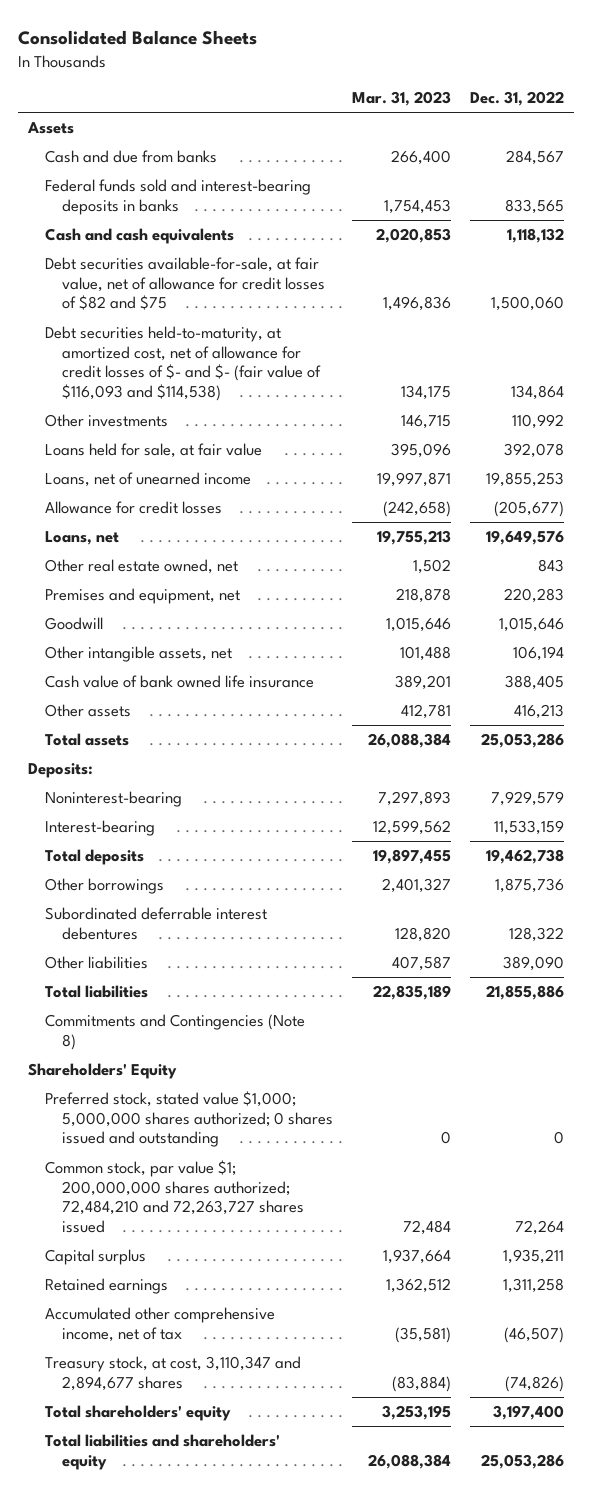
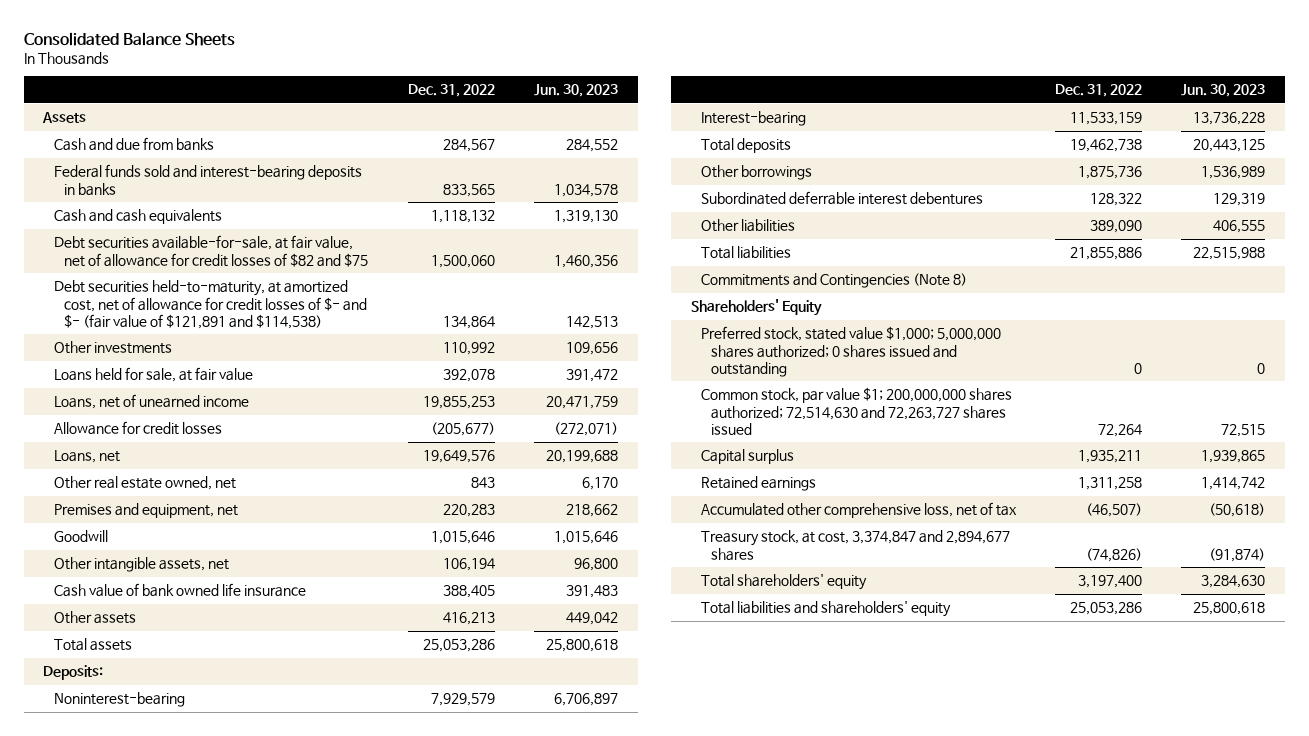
- | Mar. 31, 2023 | Dec. 31, 2022
+ | Dec. 31, 2022 | Jun. 30, 2023
- Debt securities held-to-maturity, at amortized cost, net of allowance for credit losses of $- and $- (fair value of $116,093 and $114,538) | 134,175 | 134,864
+ Debt securities held-to-maturity, at amortized cost, net of allowance for credit losses of $- and $- (fair value of $121,891 and $114,538) | 134,864 | 142,513
- Common stock, par value $1; 200,000,000 shares authorized; 72,484,210 and 72,263,727 shares issued | 72,484 | 72,264
+ Common stock, par value $1; 200,000,000 shares authorized; 72,514,630 and 72,263,727 shares issued | 72,264 | 72,515
- Accumulated other comprehensive income, net of tax | (35,581) | (46,507)
- Treasury stock, at cost, 3,110,347 and 2,894,677 shares | (83,884) | (74,826)
+ Accumulated other comprehensive loss, net of tax | (46,507) | (50,618)
+ Treasury stock, at cost, 3,374,847 and 2,894,677 shares | (74,826) | (91,874)

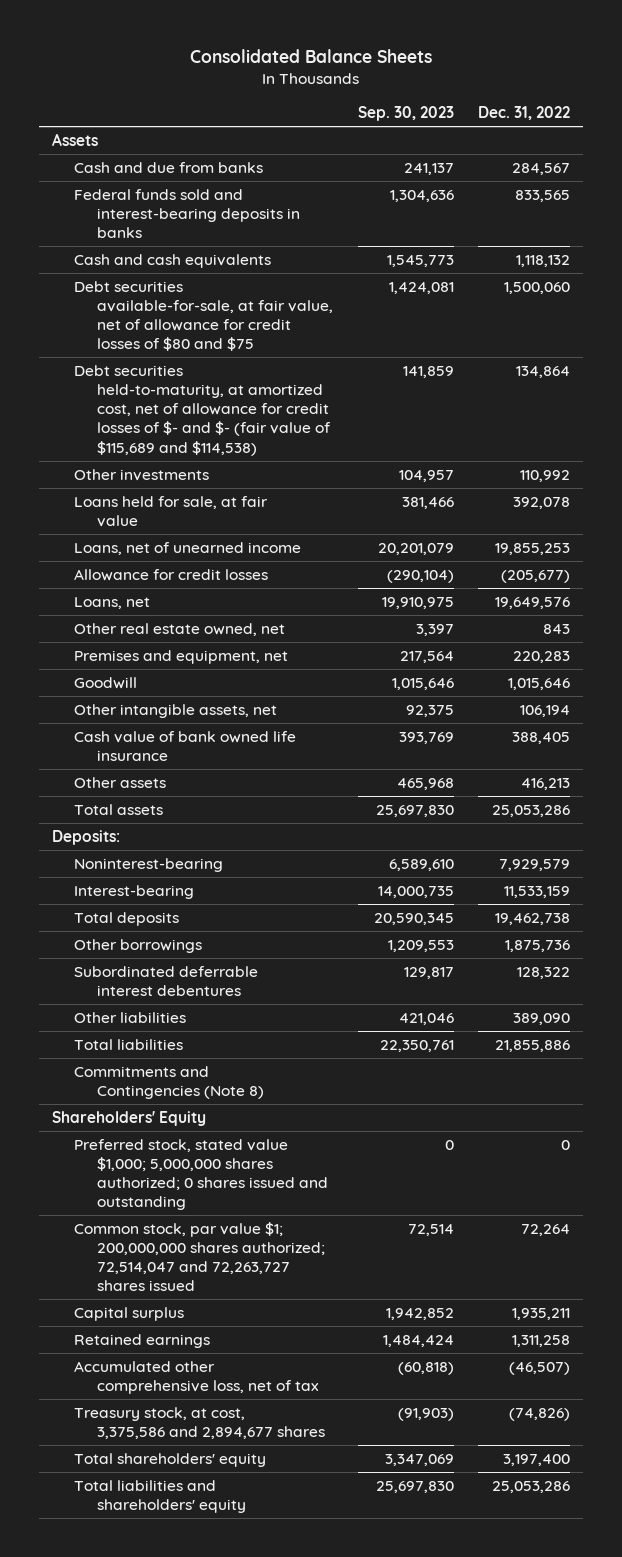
- | Dec. 31, 2022 | Jun. 30, 2023
+ | Sep. 30, 2023 | Dec. 31, 2022
- Debt securities available-for-sale, at fair value, net of allowance for credit losses of $82 and $75 | 1,500,060 | 1,460,356
- Debt securities held-to-maturity, at amortized cost, net of allowance for credit losses of $- and $- (fair value of $121,891 and $114,538) | 134,864 | 142,513
+ Debt securities available-for-sale, at fair value, net of allowance for credit losses of $80 and $75 | 1,424,081 | 1,500,060
+ Debt securities held-to-maturity, at amortized cost, net of allowance for credit losses of $- and $- (fair value of $115,689 and $114,538) | 141,859 | 134,864
- Common stock, par value $1; 200,000,000 shares authorized; 72,514,630 and 72,263,727 shares issued | 72,264 | 72,515
+ Common stock, par value $1; 200,000,000 shares authorized; 72,514,047 and 72,263,727 shares issued | 72,514 | 72,264
- Treasury stock, at cost, 3,374,847 and 2,894,677 shares | (74,826) | (91,874)
+ Treasury stock, at cost, 3,375,586 and 2,894,677 shares | (91,903) | (74,826)

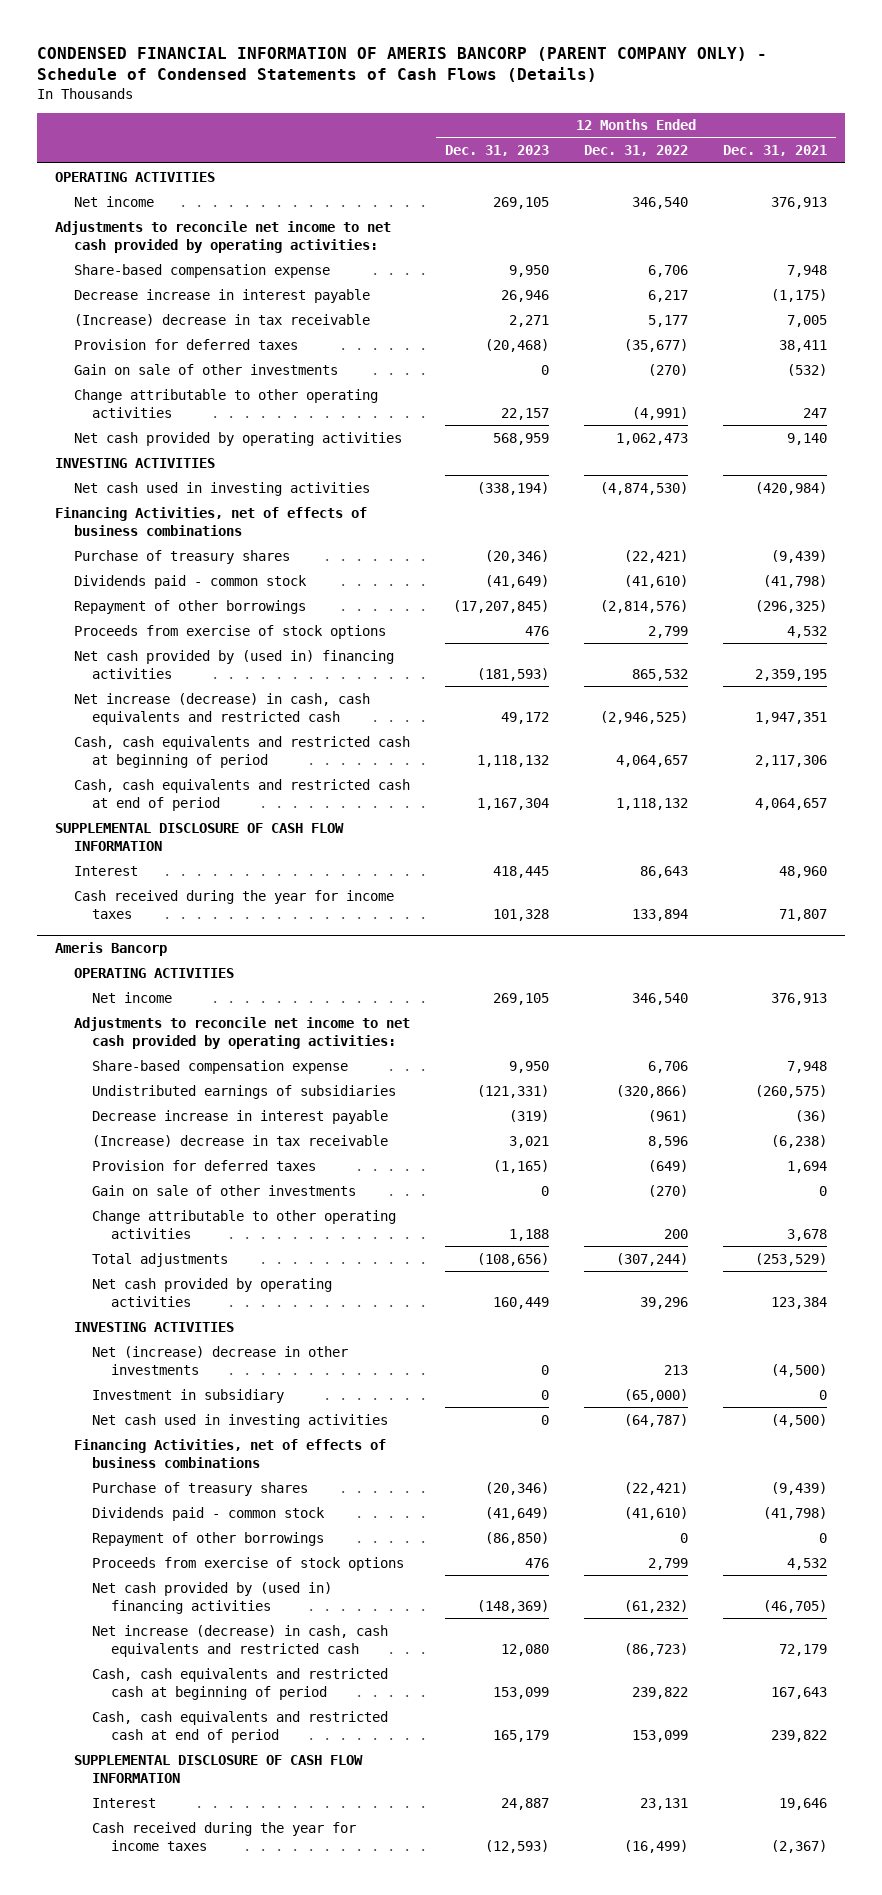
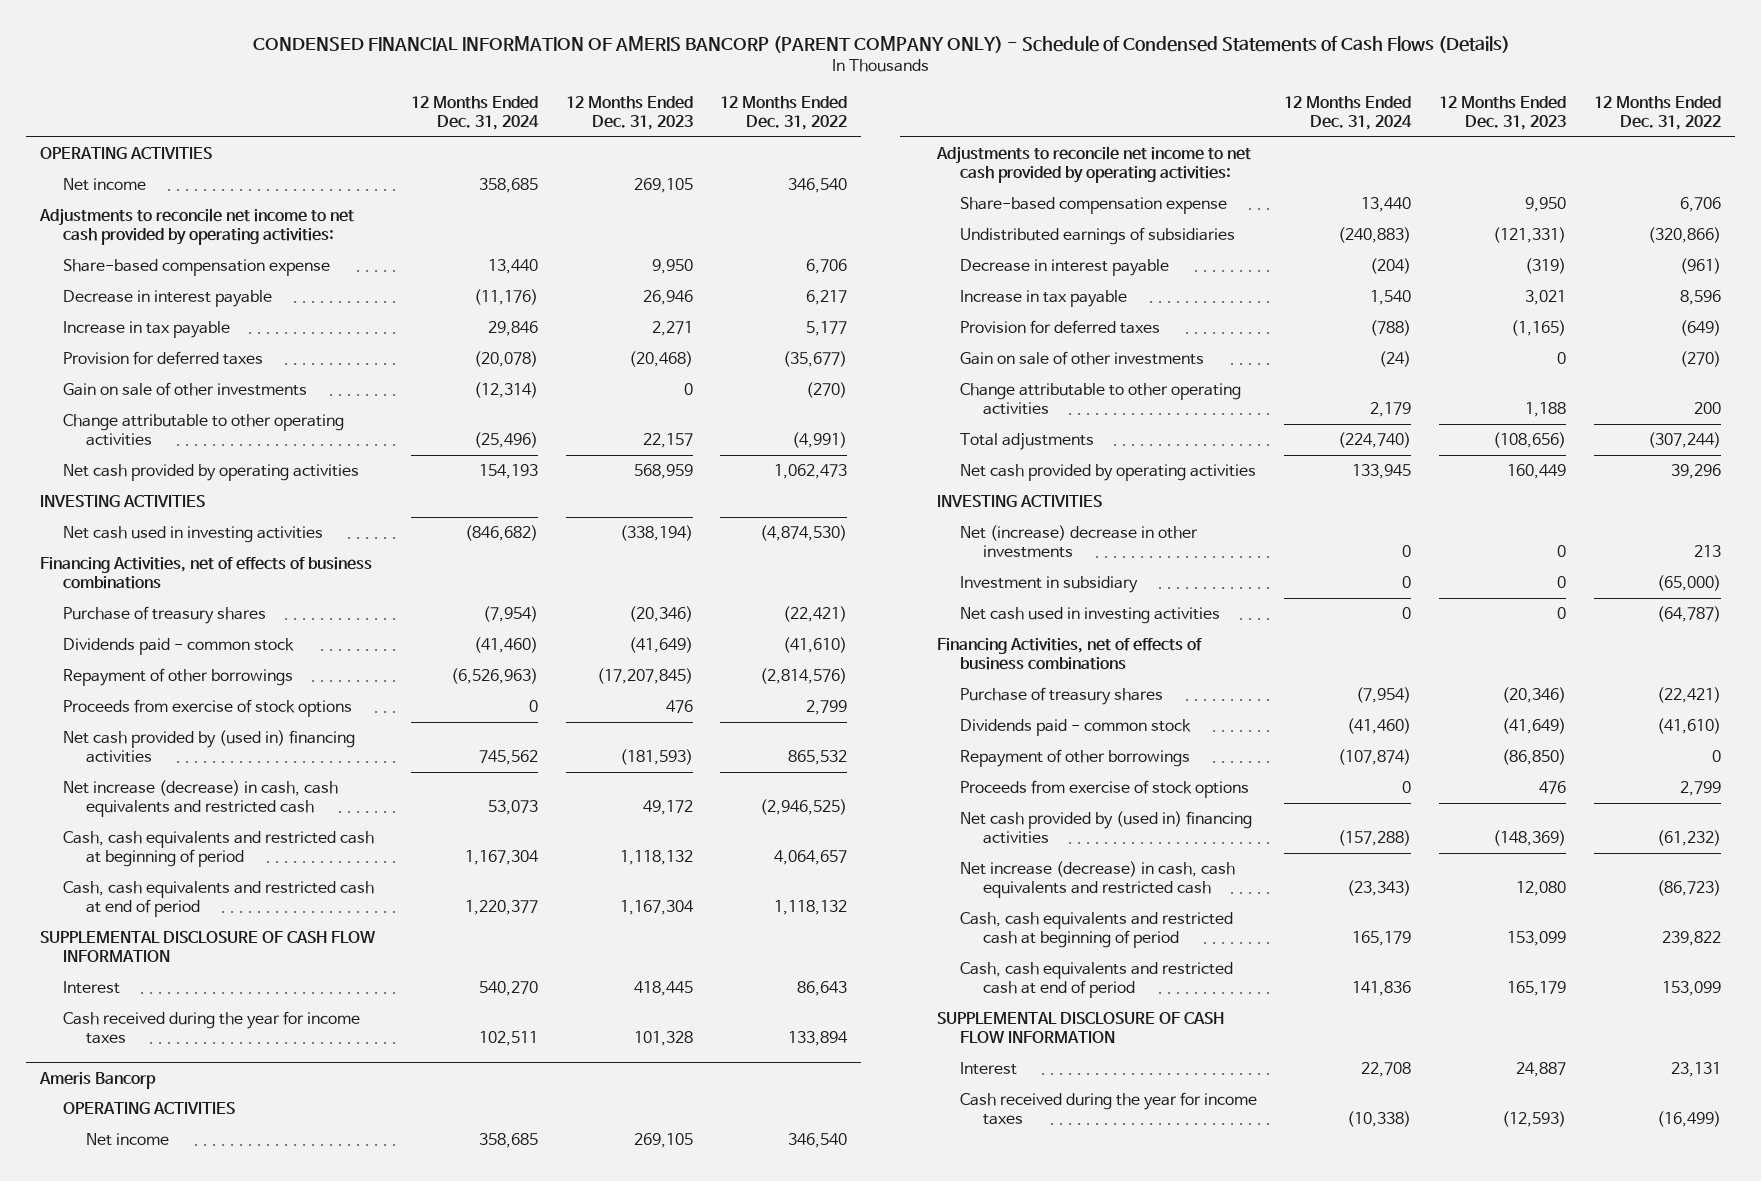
- | 12 Months Ended Dec. 31, 2023 | 12 Months Ended Dec. 31, 2022 | 12 Months Ended Dec. 31, 2021
+ | 12 Months Ended Dec. 31, 2024 | 12 Months Ended Dec. 31, 2023 | 12 Months Ended Dec. 31, 2022
- Decrease increase in interest payable | 26,946 | 6,217 | (1,175)
- (Increase) decrease in tax receivable | 2,271 | 5,177 | 7,005
+ Decrease in interest payable | (11,176) | 26,946 | 6,217
+ Increase in tax payable | 29,846 | 2,271 | 5,177
@ Ameris Bancorp
- Decrease increase in interest payable | (319) | (961) | (36)
- (Increase) decrease in tax receivable | 3,021 | 8,596 | (6,238)
+ Decrease in interest payable | (204) | (319) | (961)
+ Increase in tax payable | 1,540 | 3,021 | 8,596

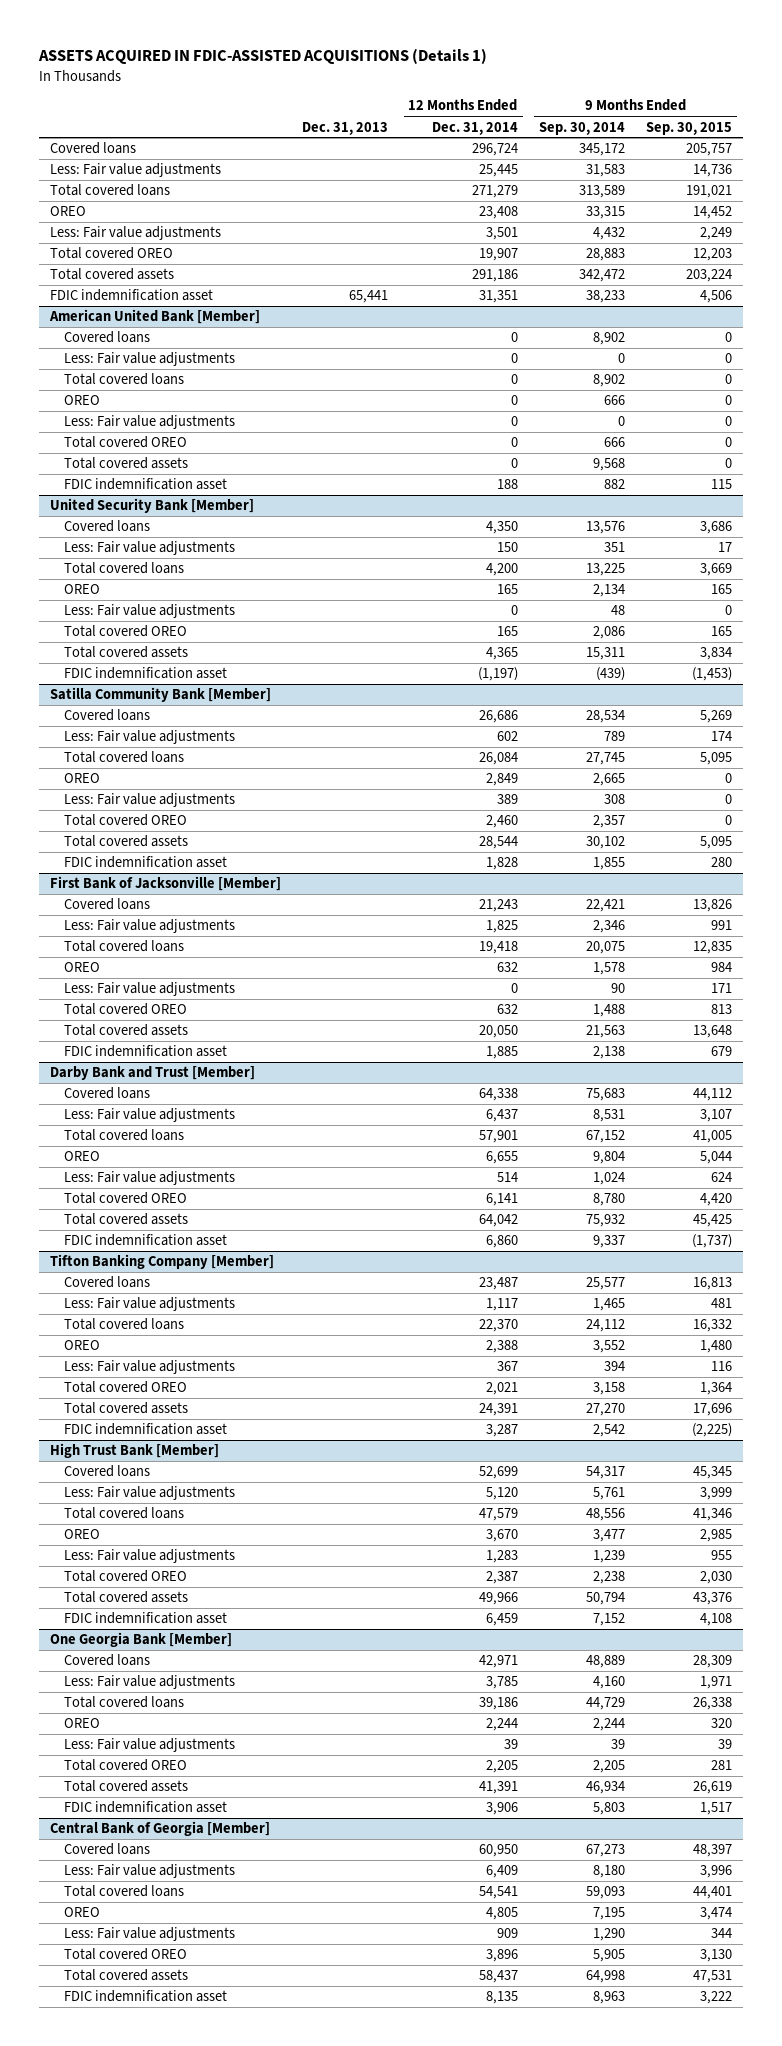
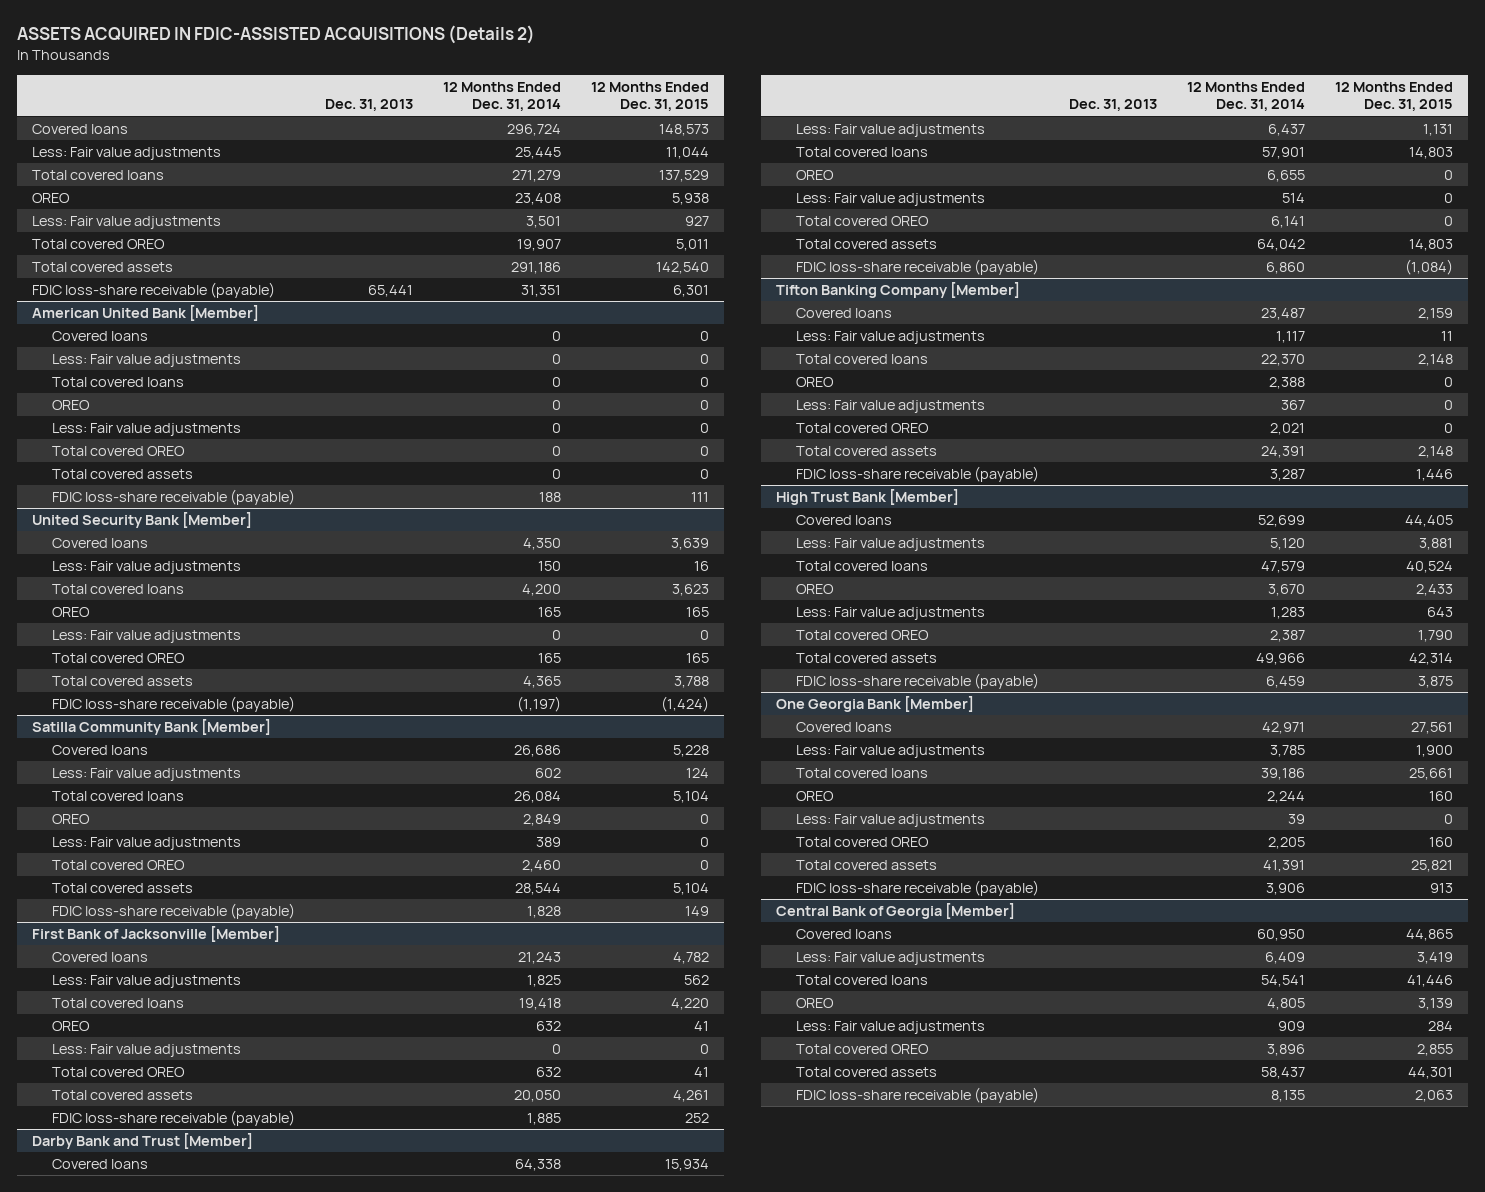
- ASSETS ACQUIRED IN FDIC-ASSISTED ACQUISITIONS (Details 1)
+ ASSETS ACQUIRED IN FDIC-ASSISTED ACQUISITIONS (Details 2)
- | Dec. 31, 2013 | 12 Months Ended Dec. 31, 2014 | 9 Months Ended Sep. 30, 2014 | 9 Months Ended Sep. 30, 2015
+ | Dec. 31, 2013 | 12 Months Ended Dec. 31, 2014 | 12 Months Ended Dec. 31, 2015
- FDIC indemnification asset | 65,441 | 31,351 | 38,233 | 4,506
+ FDIC loss-share receivable (payable) | 65,441 | 31,351 | 6,301
@ American United Bank [Member]
- FDIC indemnification asset | | 188 | 882 | 115
+ FDIC loss-share receivable (payable) | | 188 | 111
@ United Security Bank [Member]
- FDIC indemnification asset | | (1,197) | (439) | (1,453)
+ FDIC loss-share receivable (payable) | | (1,197) | (1,424)
@ Satilla Community Bank [Member]
- FDIC indemnification asset | | 1,828 | 1,855 | 280
+ FDIC loss-share receivable (payable) | | 1,828 | 149
@ First Bank of Jacksonville [Member]
- FDIC indemnification asset | | 1,885 | 2,138 | 679
+ FDIC loss-share receivable (payable) | | 1,885 | 252
@ Darby Bank and Trust [Member]
- FDIC indemnification asset | | 6,860 | 9,337 | (1,737)
+ FDIC loss-share receivable (payable) | | 6,860 | (1,084)
@ Tifton Banking Company [Member]
- FDIC indemnification asset | | 3,287 | 2,542 | (2,225)
+ FDIC loss-share receivable (payable) | | 3,287 | 1,446
@ High Trust Bank [Member]
- FDIC indemnification asset | | 6,459 | 7,152 | 4,108
+ FDIC loss-share receivable (payable) | | 6,459 | 3,875
@ One Georgia Bank [Member]
- FDIC indemnification asset | | 3,906 | 5,803 | 1,517
+ FDIC loss-share receivable (payable) | | 3,906 | 913
@ Central Bank of Georgia [Member]
- FDIC indemnification asset | | 8,135 | 8,963 | 3,222
+ FDIC loss-share receivable (payable) | | 8,135 | 2,063

